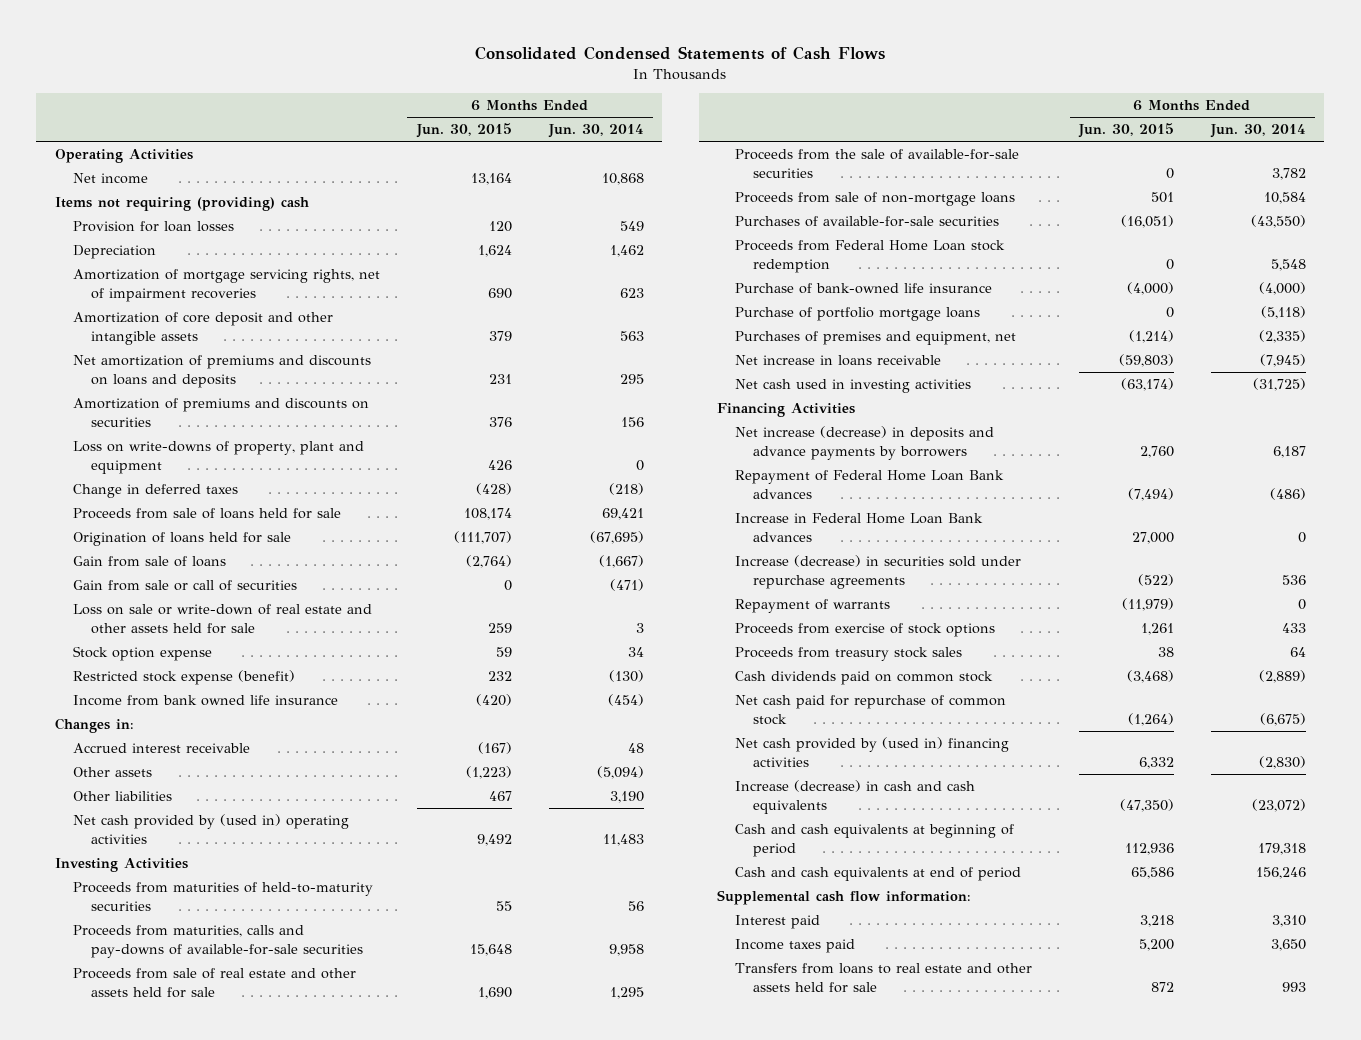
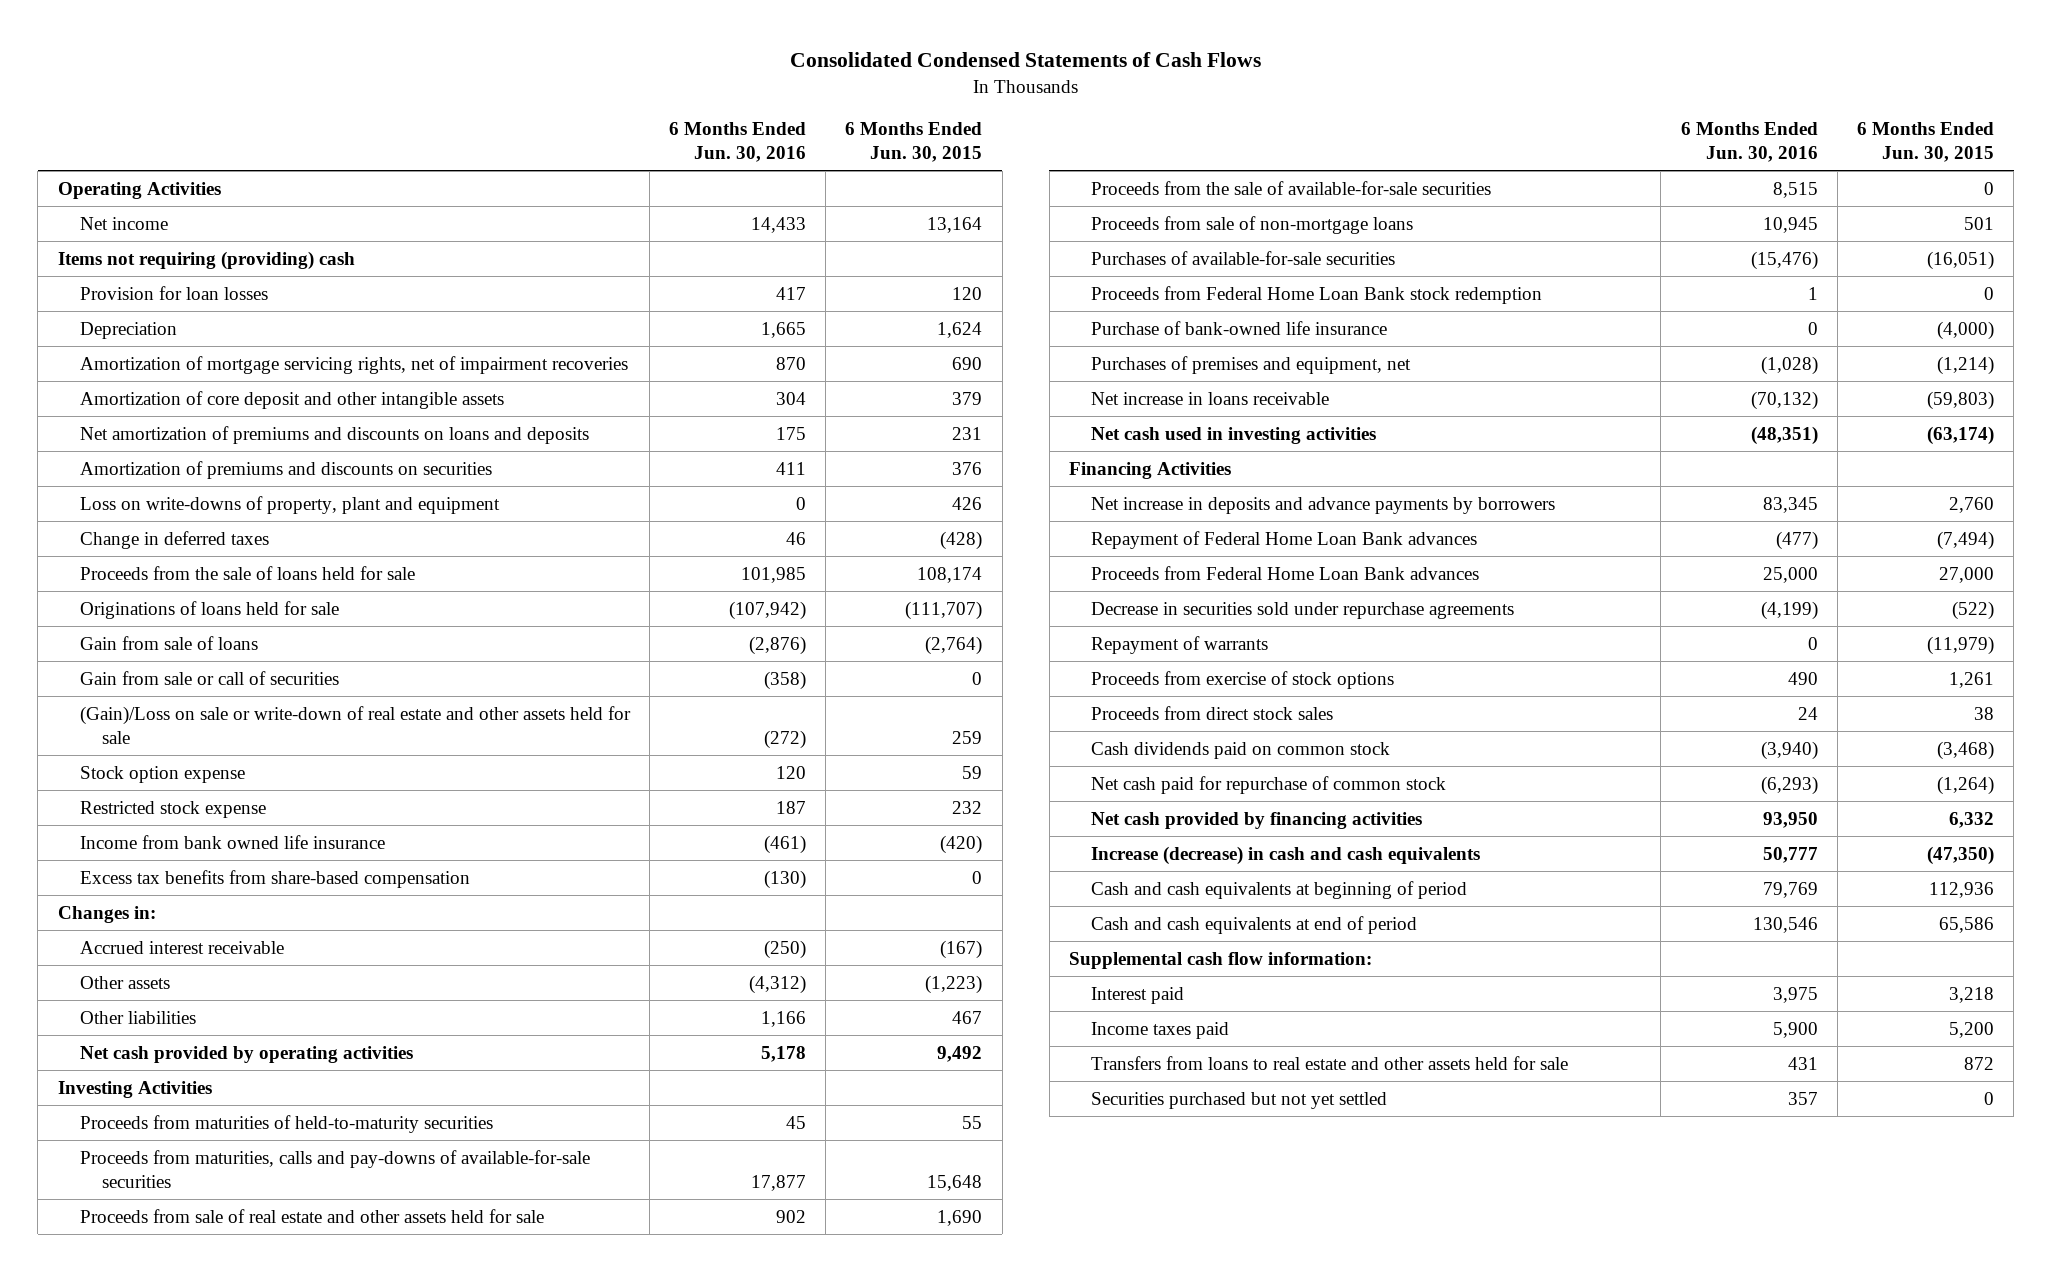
- | 6 Months Ended Jun. 30, 2015 | 6 Months Ended Jun. 30, 2014
+ | 6 Months Ended Jun. 30, 2016 | 6 Months Ended Jun. 30, 2015
- Proceeds from sale of loans held for sale | 108,174 | 69,421
- Origination of loans held for sale | (111,707) | (67,695)
+ Proceeds from the sale of loans held for sale | 101,985 | 108,174
+ Originations of loans held for sale | (107,942) | (111,707)
- Loss on sale or write-down of real estate and other assets held for sale | 259 | 3
+ (Gain)/Loss on sale or write-down of real estate and other assets held for sale | (272) | 259
- Restricted stock expense (benefit) | 232 | (130)
+ Restricted stock expense | 187 | 232
+ Excess tax benefits from share-based compensation | (130) | 0
- Net cash provided by (used in) operating activities | 9,492 | 11,483
+ Net cash provided by operating activities | 5,178 | 9,492
- Proceeds from Federal Home Loan stock redemption | 0 | 5,548
+ Proceeds from Federal Home Loan Bank stock redemption | 1 | 0
- Purchase of portfolio mortgage loans | 0 | (5,118)
- Net increase (decrease) in deposits and advance payments by borrowers | 2,760 | 6,187
+ Net increase in deposits and advance payments by borrowers | 83,345 | 2,760
- Increase in Federal Home Loan Bank advances | 27,000 | 0
- Increase (decrease) in securities sold under repurchase agreements | (522) | 536
+ Proceeds from Federal Home Loan Bank advances | 25,000 | 27,000
+ Decrease in securities sold under repurchase agreements | (4,199) | (522)
- Proceeds from treasury stock sales | 38 | 64
+ Proceeds from direct stock sales | 24 | 38
- Net cash provided by (used in) financing activities | 6,332 | (2,830)
+ Net cash provided by financing activities | 93,950 | 6,332
+ Securities purchased but not yet settled | 357 | 0

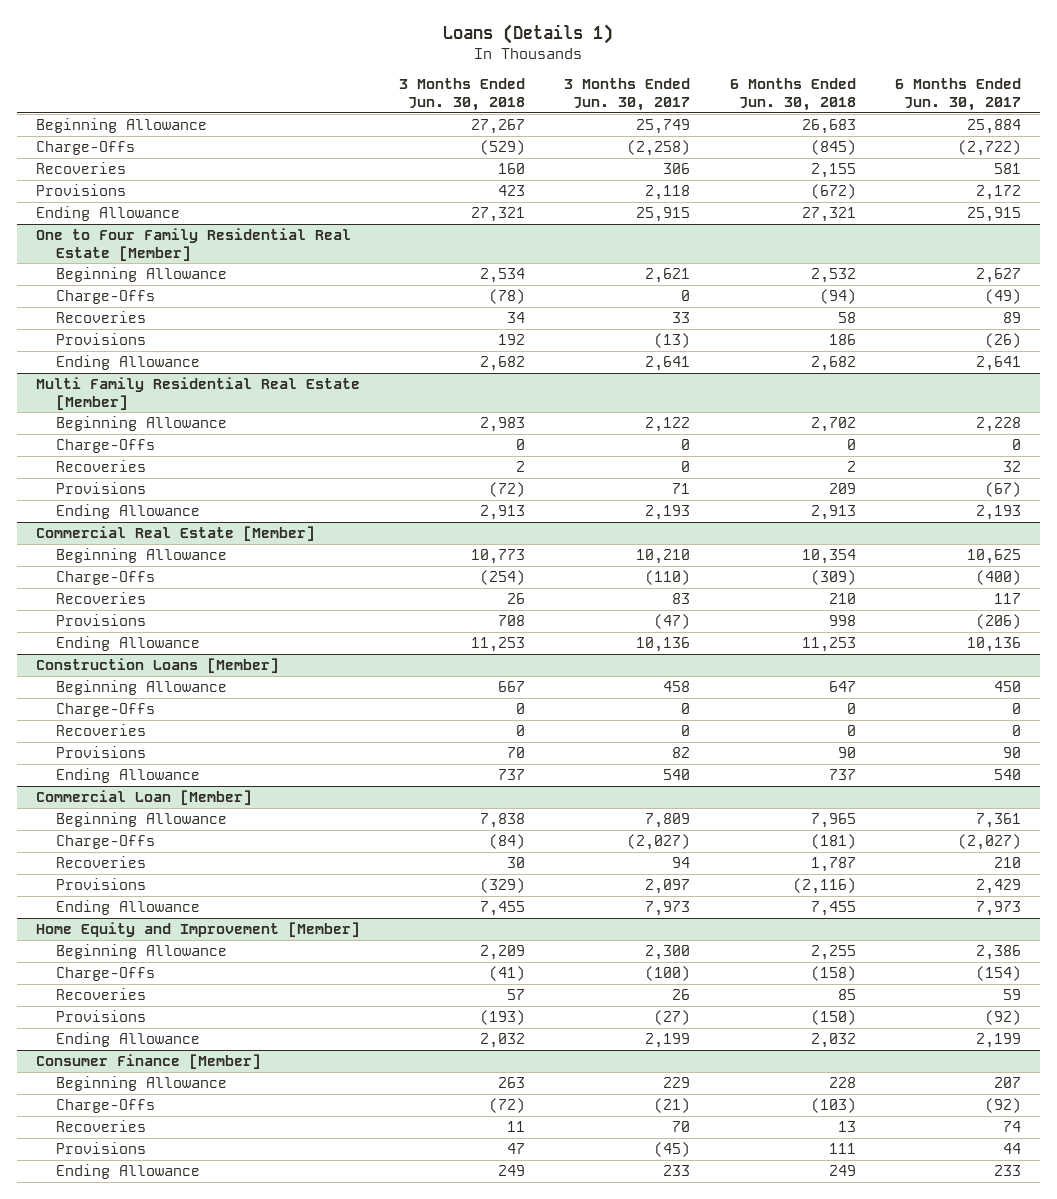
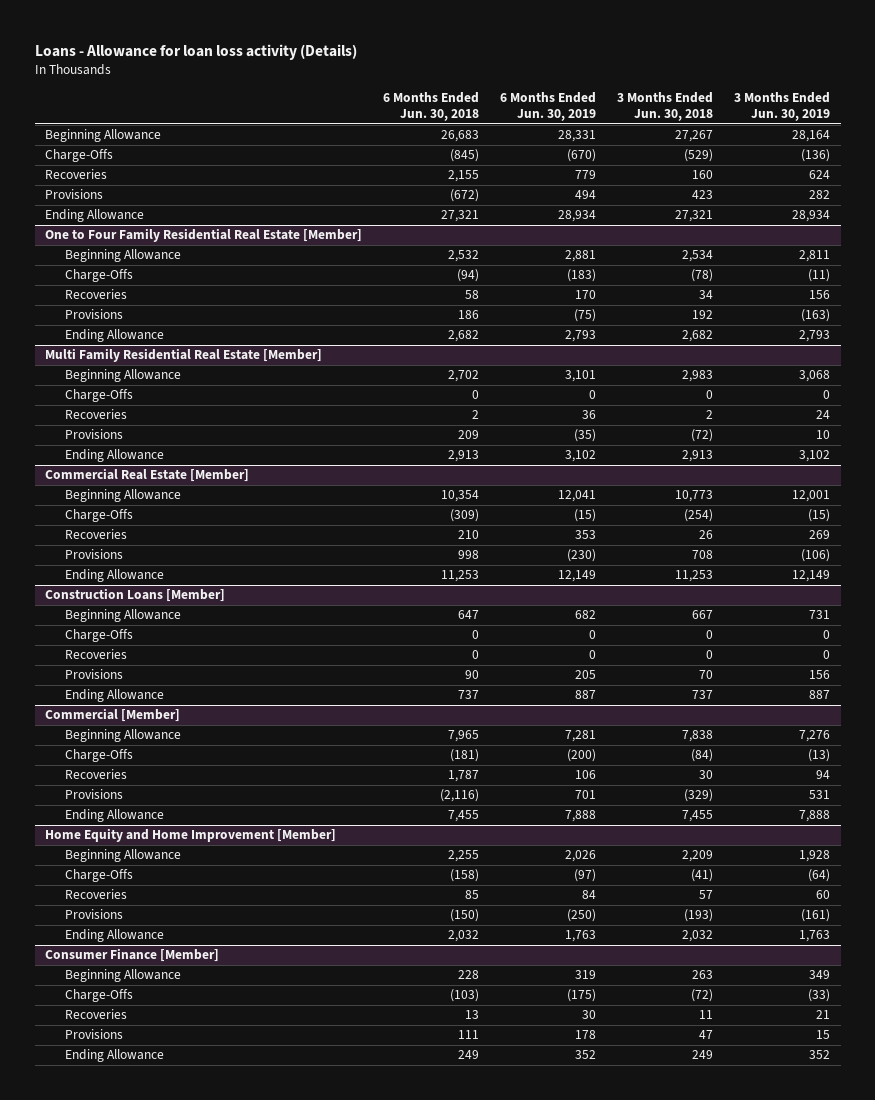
- Loans (Details 1)
+ Loans - Allowance for loan loss activity (Details)
- | 3 Months Ended Jun. 30, 2018 | 3 Months Ended Jun. 30, 2017 | 6 Months Ended Jun. 30, 2018 | 6 Months Ended Jun. 30, 2017
+ | 6 Months Ended Jun. 30, 2018 | 6 Months Ended Jun. 30, 2019 | 3 Months Ended Jun. 30, 2018 | 3 Months Ended Jun. 30, 2019
- Commercial Loan [Member]
+ Commercial [Member]
- Home Equity and Improvement [Member]
+ Home Equity and Home Improvement [Member]

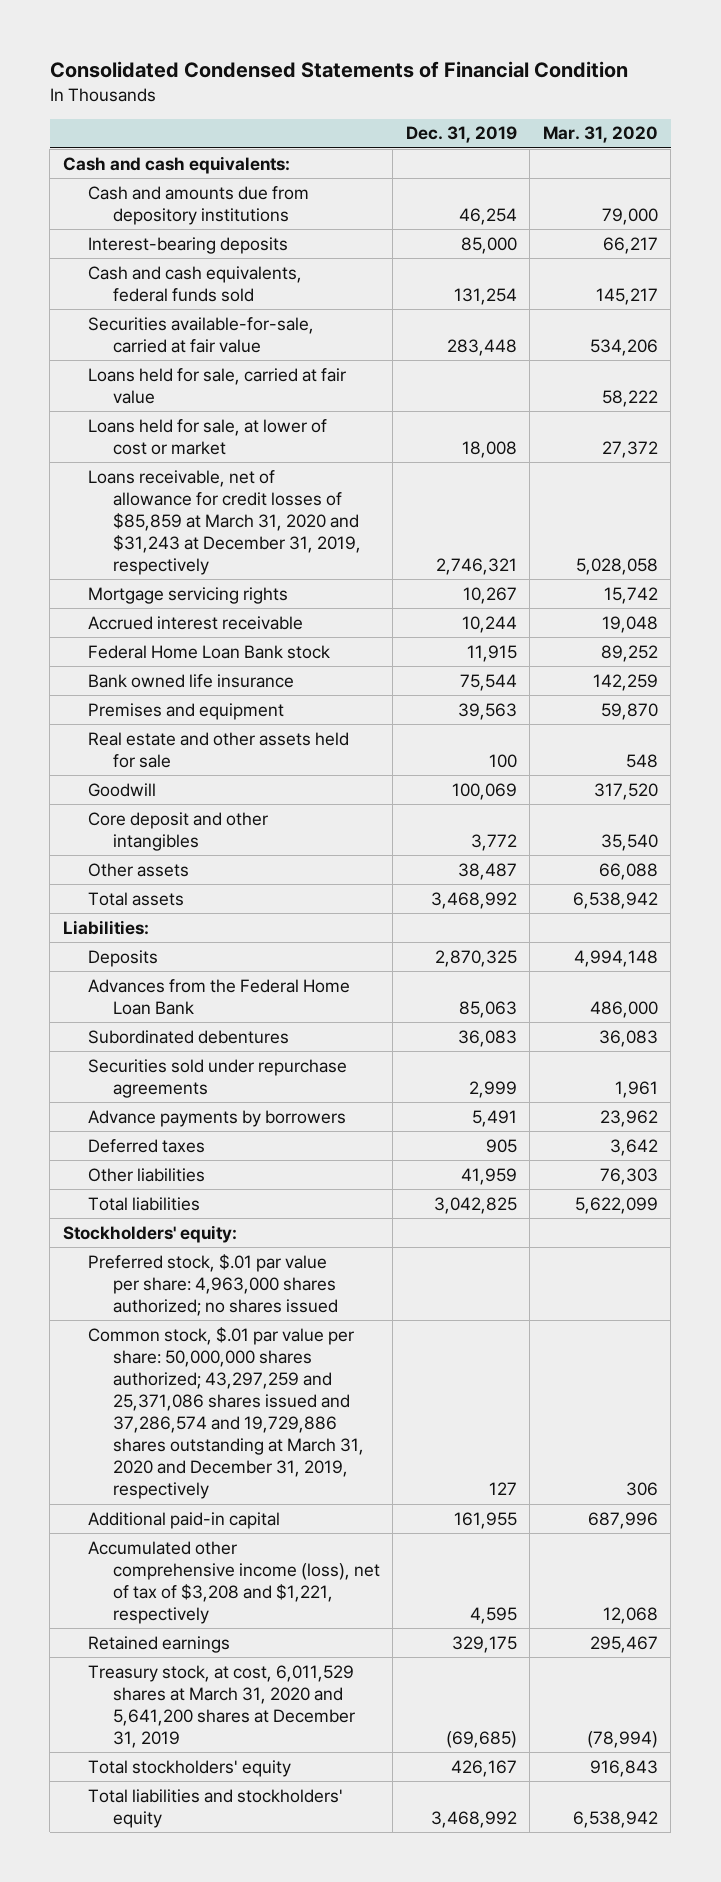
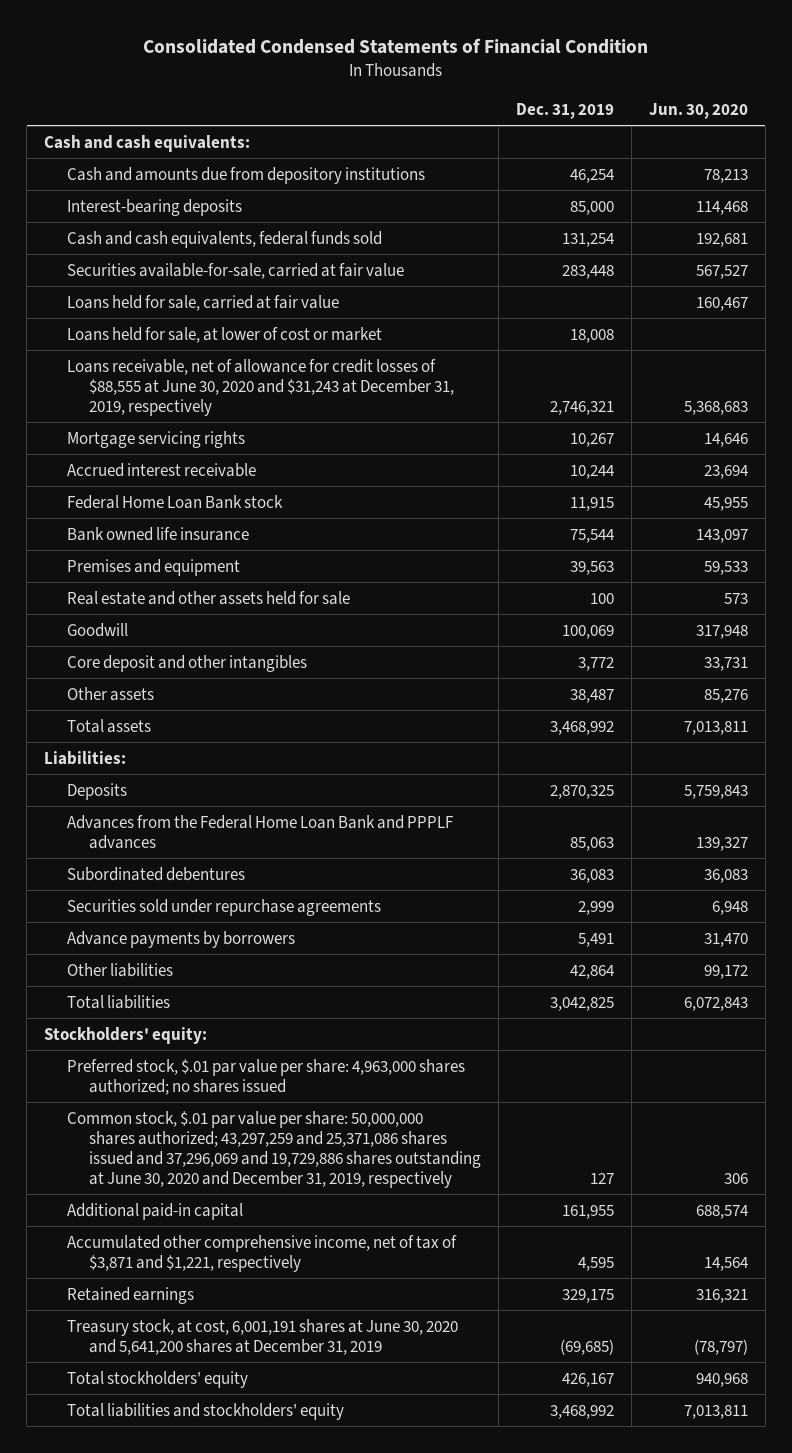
- | Dec. 31, 2019 | Mar. 31, 2020
+ | Dec. 31, 2019 | Jun. 30, 2020
- Loans receivable, net of allowance for credit losses of $85,859 at March 31, 2020 and $31,243 at December 31, 2019, respectively | 2,746,321 | 5,028,058
+ Loans receivable, net of allowance for credit losses of $88,555 at June 30, 2020 and $31,243 at December 31, 2019, respectively | 2,746,321 | 5,368,683
- Advances from the Federal Home Loan Bank | 85,063 | 486,000
+ Advances from the Federal Home Loan Bank and PPPLF advances | 85,063 | 139,327
- Deferred taxes | 905 | 3,642
- Other liabilities | 41,959 | 76,303
+ Other liabilities | 42,864 | 99,172
- Common stock, $.01 par value per share: 50,000,000 shares authorized; 43,297,259 and 25,371,086 shares issued and 37,286,574 and 19,729,886 shares outstanding at March 31, 2020 and December 31, 2019, respectively | 127 | 306
+ Common stock, $.01 par value per share: 50,000,000 shares authorized; 43,297,259 and 25,371,086 shares issued and 37,296,069 and 19,729,886 shares outstanding at June 30, 2020 and December 31, 2019, respectively | 127 | 306
- Accumulated other comprehensive income (loss), net of tax of $3,208 and $1,221, respectively | 4,595 | 12,068
+ Accumulated other comprehensive income, net of tax of $3,871 and $1,221, respectively | 4,595 | 14,564
- Treasury stock, at cost, 6,011,529 shares at March 31, 2020 and 5,641,200 shares at December 31, 2019 | (69,685) | (78,994)
+ Treasury stock, at cost, 6,001,191 shares at June 30, 2020 and 5,641,200 shares at December 31, 2019 | (69,685) | (78,797)

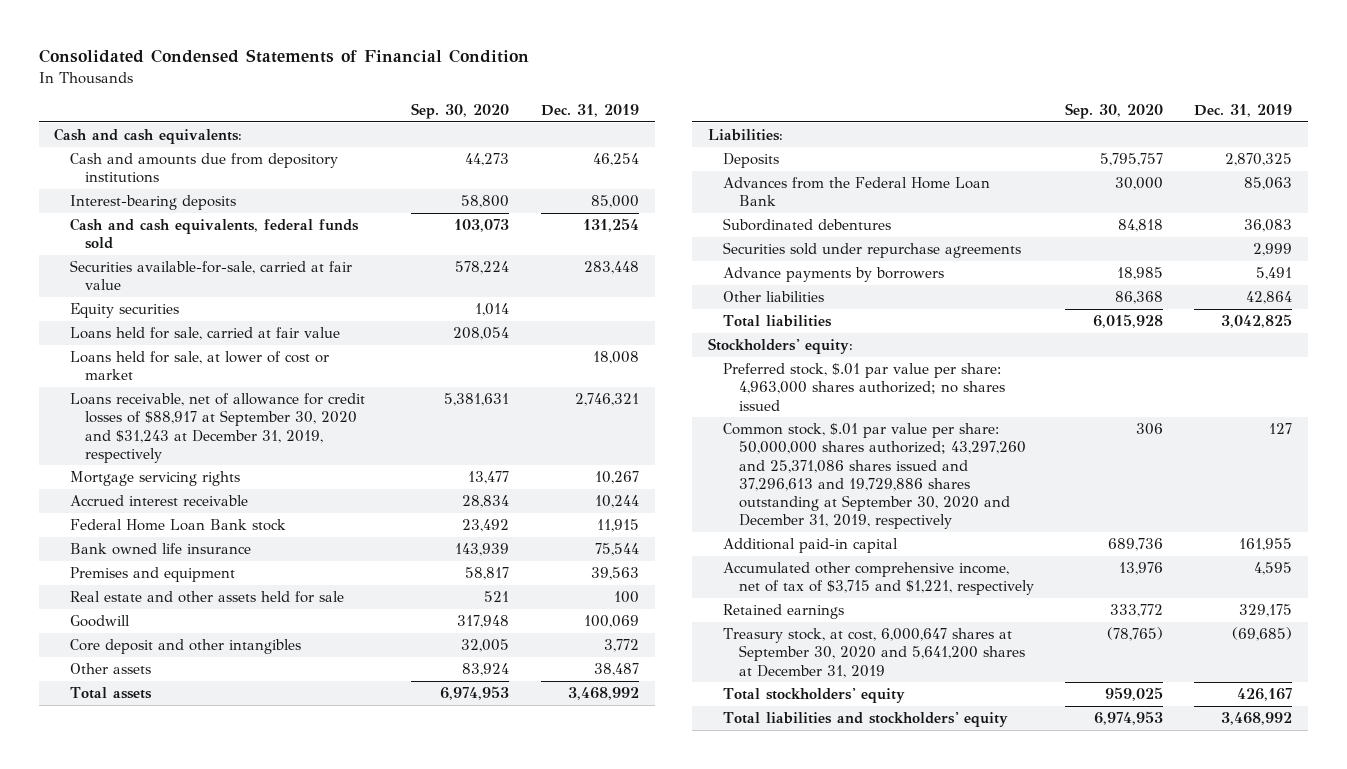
- | Dec. 31, 2019 | Jun. 30, 2020
+ | Sep. 30, 2020 | Dec. 31, 2019
+ Equity securities | 1,014 |
- Loans receivable, net of allowance for credit losses of $88,555 at June 30, 2020 and $31,243 at December 31, 2019, respectively | 2,746,321 | 5,368,683
+ Loans receivable, net of allowance for credit losses of $88,917 at September 30, 2020 and $31,243 at December 31, 2019, respectively | 5,381,631 | 2,746,321
- Advances from the Federal Home Loan Bank and PPPLF advances | 85,063 | 139,327
+ Advances from the Federal Home Loan Bank | 30,000 | 85,063
- Common stock, $.01 par value per share: 50,000,000 shares authorized; 43,297,259 and 25,371,086 shares issued and 37,296,069 and 19,729,886 shares outstanding at June 30, 2020 and December 31, 2019, respectively | 127 | 306
+ Common stock, $.01 par value per share: 50,000,000 shares authorized; 43,297,260 and 25,371,086 shares issued and 37,296,613 and 19,729,886 shares outstanding at September 30, 2020 and December 31, 2019, respectively | 306 | 127
- Accumulated other comprehensive income, net of tax of $3,871 and $1,221, respectively | 4,595 | 14,564
+ Accumulated other comprehensive income, net of tax of $3,715 and $1,221, respectively | 13,976 | 4,595
- Treasury stock, at cost, 6,001,191 shares at June 30, 2020 and 5,641,200 shares at December 31, 2019 | (69,685) | (78,797)
+ Treasury stock, at cost, 6,000,647 shares at September 30, 2020 and 5,641,200 shares at December 31, 2019 | (78,765) | (69,685)

